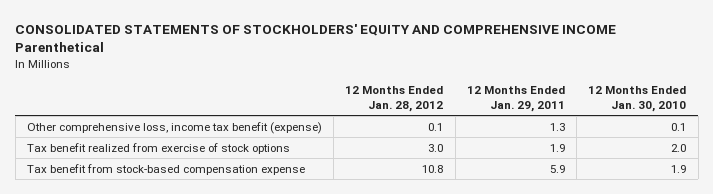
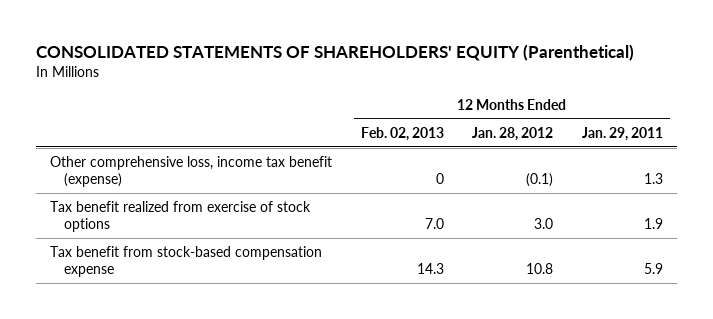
- CONSOLIDATED STATEMENTS OF STOCKHOLDERS' EQUITY AND COMPREHENSIVE INCOME Parenthetical
+ CONSOLIDATED STATEMENTS OF SHAREHOLDERS' EQUITY (Parenthetical)
- | 12 Months Ended Jan. 28, 2012 | 12 Months Ended Jan. 29, 2011 | 12 Months Ended Jan. 30, 2010
+ | 12 Months Ended Feb. 02, 2013 | 12 Months Ended Jan. 28, 2012 | 12 Months Ended Jan. 29, 2011
- Other comprehensive loss, income tax benefit (expense) | 0.1 | 1.3 | 0.1
+ Other comprehensive loss, income tax benefit (expense) | 0 | (0.1) | 1.3

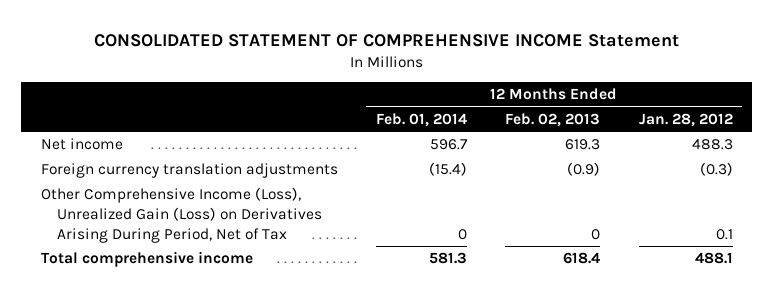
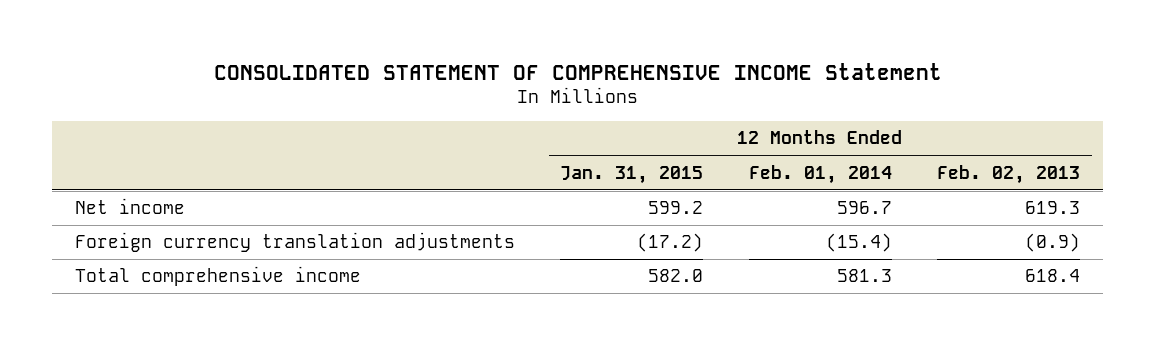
- | 12 Months Ended Feb. 01, 2014 | 12 Months Ended Feb. 02, 2013 | 12 Months Ended Jan. 28, 2012
+ | 12 Months Ended Jan. 31, 2015 | 12 Months Ended Feb. 01, 2014 | 12 Months Ended Feb. 02, 2013
- Other Comprehensive Income (Loss), Unrealized Gain (Loss) on Derivatives Arising During Period, Net of Tax | 0 | 0 | 0.1

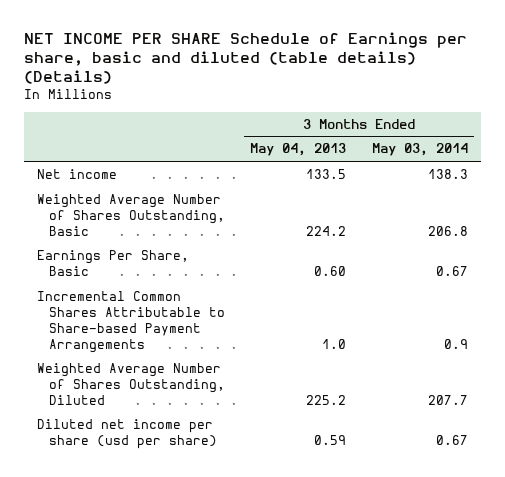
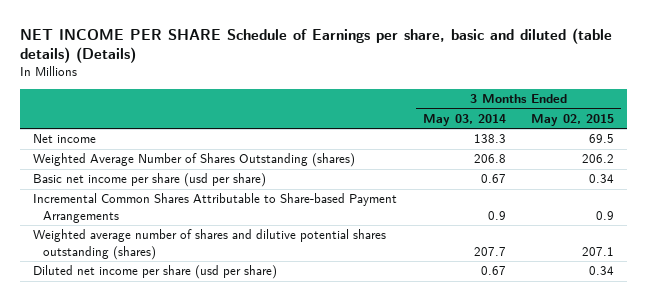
- | 3 Months Ended May 04, 2013 | 3 Months Ended May 03, 2014
+ | 3 Months Ended May 03, 2014 | 3 Months Ended May 02, 2015
- Weighted Average Number of Shares Outstanding, Basic | 224.2 | 206.8
- Earnings Per Share, Basic | 0.60 | 0.67
+ Weighted Average Number of Shares Outstanding (shares) | 206.8 | 206.2
+ Basic net income per share (usd per share) | 0.67 | 0.34
- Weighted Average Number of Shares Outstanding, Diluted | 225.2 | 207.7
+ Weighted average number of shares and dilutive potential shares outstanding (shares) | 207.7 | 207.1

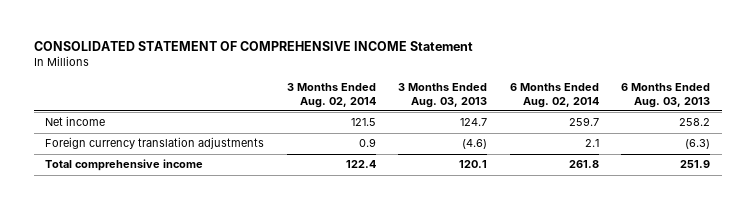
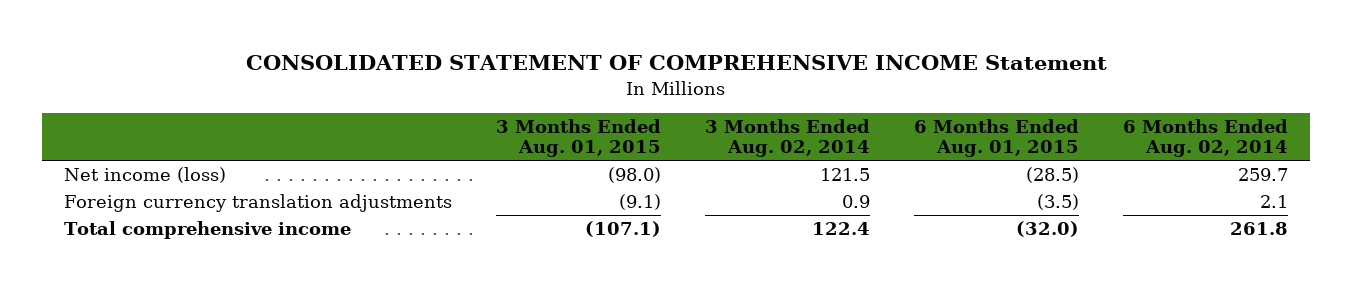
- | 3 Months Ended Aug. 02, 2014 | 3 Months Ended Aug. 03, 2013 | 6 Months Ended Aug. 02, 2014 | 6 Months Ended Aug. 03, 2013
+ | 3 Months Ended Aug. 01, 2015 | 3 Months Ended Aug. 02, 2014 | 6 Months Ended Aug. 01, 2015 | 6 Months Ended Aug. 02, 2014
- Net income | 121.5 | 124.7 | 259.7 | 258.2
+ Net income (loss) | (98.0) | 121.5 | (28.5) | 259.7

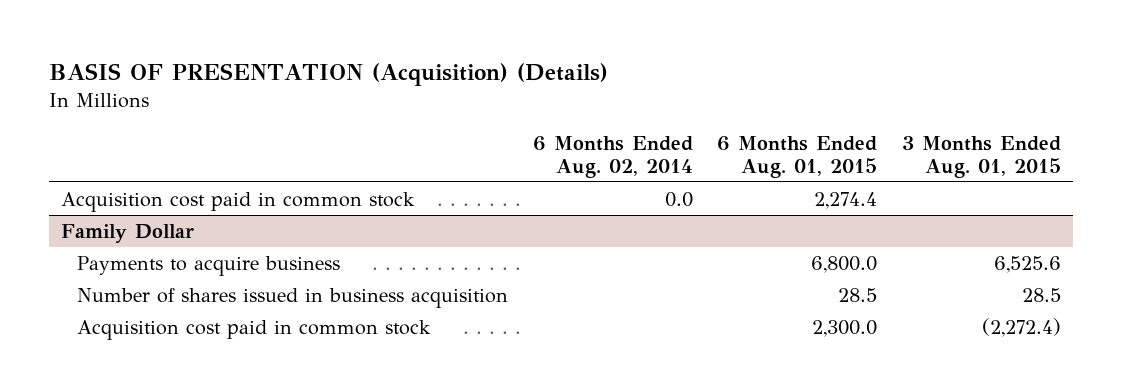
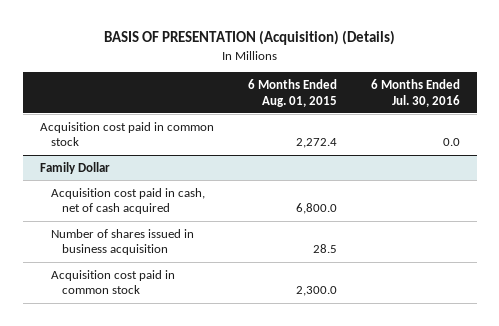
- | 6 Months Ended Aug. 02, 2014 | 6 Months Ended Aug. 01, 2015 | 3 Months Ended Aug. 01, 2015
+ | 6 Months Ended Aug. 01, 2015 | 6 Months Ended Jul. 30, 2016
- Acquisition cost paid in common stock | 0.0 | 2,274.4 |
+ Acquisition cost paid in common stock | 2,272.4 | 0.0
@ Family Dollar
- Payments to acquire business | | 6,800.0 | 6,525.6
+ Acquisition cost paid in cash, net of cash acquired | 6,800.0 |

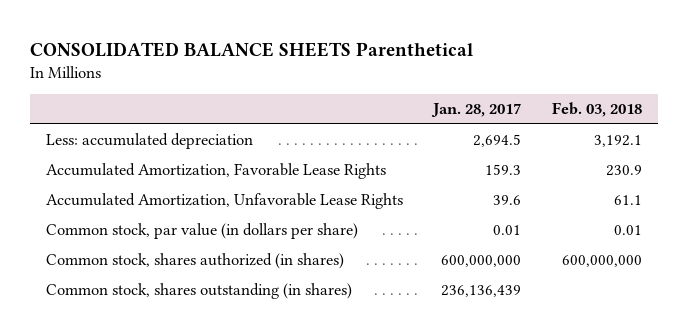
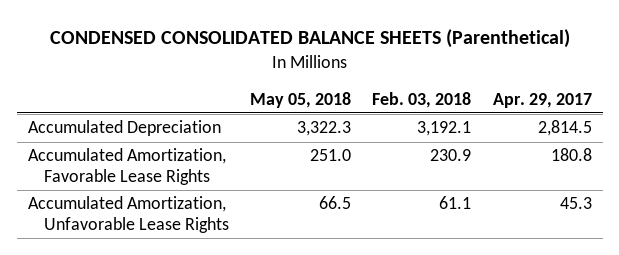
- CONSOLIDATED BALANCE SHEETS Parenthetical
+ CONDENSED CONSOLIDATED BALANCE SHEETS (Parenthetical)
- | Jan. 28, 2017 | Feb. 03, 2018
+ | May 05, 2018 | Feb. 03, 2018 | Apr. 29, 2017
- Less: accumulated depreciation | 2,694.5 | 3,192.1
+ Accumulated Depreciation | 3,322.3 | 3,192.1 | 2,814.5
- Common stock, par value (in dollars per share) | 0.01 | 0.01
- Common stock, shares authorized (in shares) | 600,000,000 | 600,000,000
- Common stock, shares outstanding (in shares) | 236,136,439 |

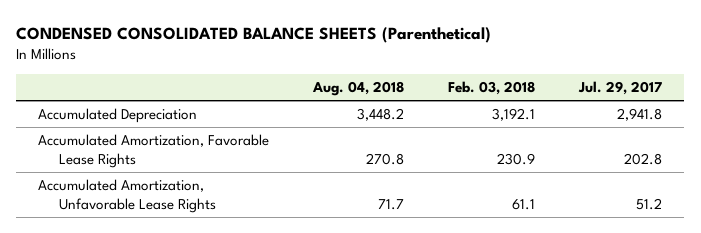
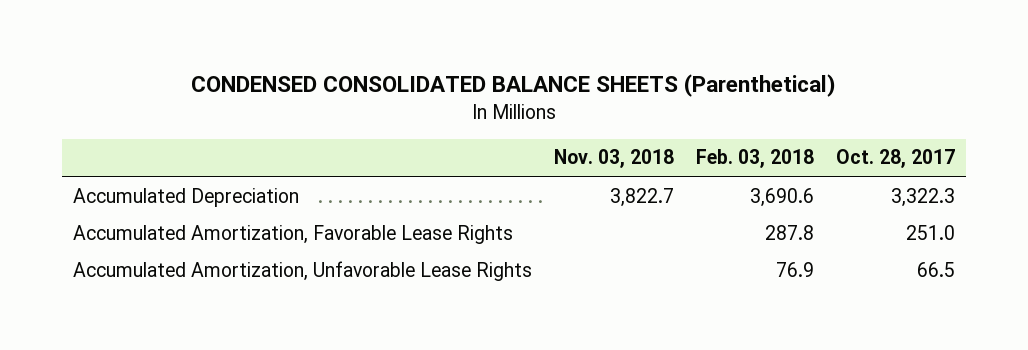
- | Aug. 04, 2018 | Feb. 03, 2018 | Jul. 29, 2017
+ | Nov. 03, 2018 | Feb. 03, 2018 | Oct. 28, 2017
- Accumulated Depreciation | 3,448.2 | 3,192.1 | 2,941.8
- Accumulated Amortization, Favorable Lease Rights | 270.8 | 230.9 | 202.8
- Accumulated Amortization, Unfavorable Lease Rights | 71.7 | 61.1 | 51.2
+ Accumulated Depreciation | 3,822.7 | 3,690.6 | 3,322.3
+ Accumulated Amortization, Favorable Lease Rights | | 287.8 | 251.0
+ Accumulated Amortization, Unfavorable Lease Rights | | 76.9 | 66.5

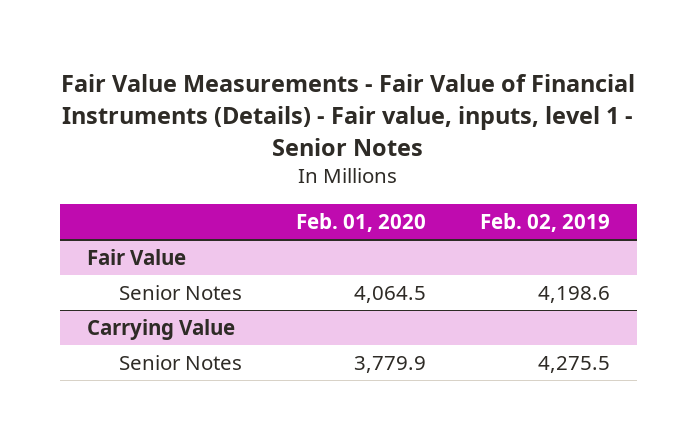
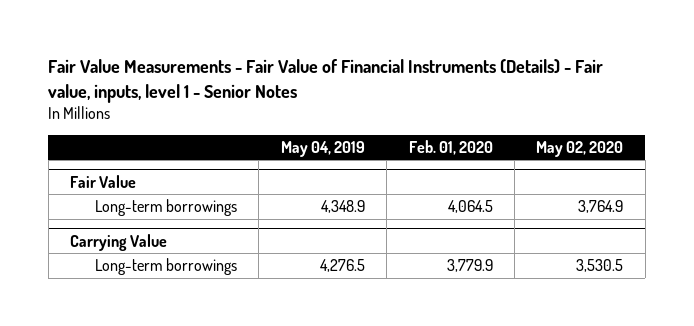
- | Feb. 01, 2020 | Feb. 02, 2019
+ | May 04, 2019 | Feb. 01, 2020 | May 02, 2020
@ Fair Value
- Senior Notes | 4,064.5 | 4,198.6
+ Long-term borrowings | 4,348.9 | 4,064.5 | 3,764.9
@ Carrying Value
- Senior Notes | 3,779.9 | 4,275.5
+ Long-term borrowings | 4,276.5 | 3,779.9 | 3,530.5

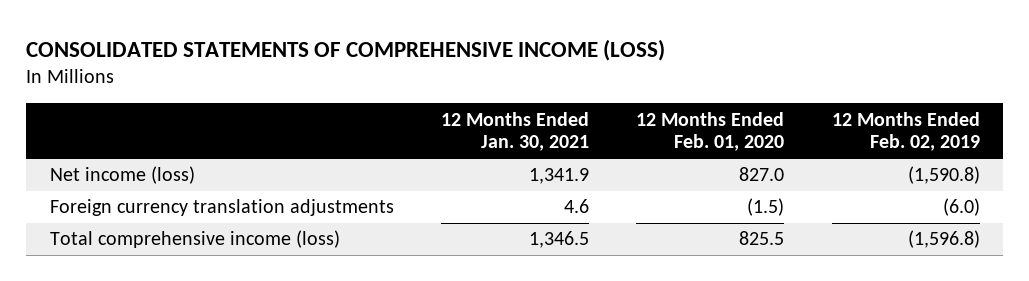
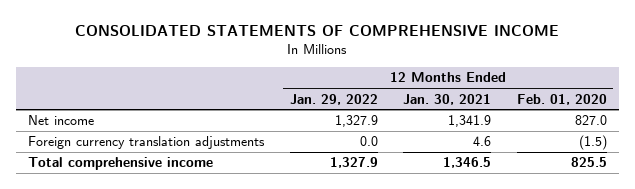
- CONSOLIDATED STATEMENTS OF COMPREHENSIVE INCOME (LOSS)
+ CONSOLIDATED STATEMENTS OF COMPREHENSIVE INCOME
- | 12 Months Ended Jan. 30, 2021 | 12 Months Ended Feb. 01, 2020 | 12 Months Ended Feb. 02, 2019
+ | 12 Months Ended Jan. 29, 2022 | 12 Months Ended Jan. 30, 2021 | 12 Months Ended Feb. 01, 2020
- Net income (loss) | 1,341.9 | 827.0 | (1,590.8)
+ Net income | 1,327.9 | 1,341.9 | 827.0
- Total comprehensive income (loss) | 1,346.5 | 825.5 | (1,596.8)
+ Total comprehensive income | 1,327.9 | 1,346.5 | 825.5

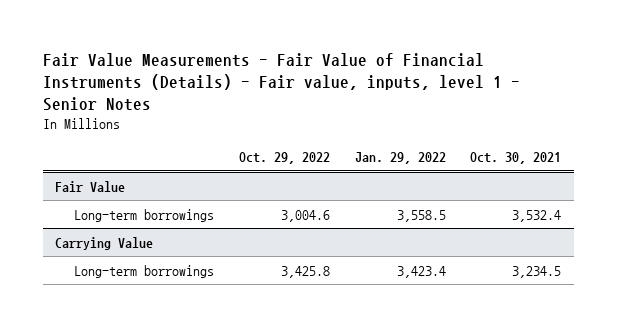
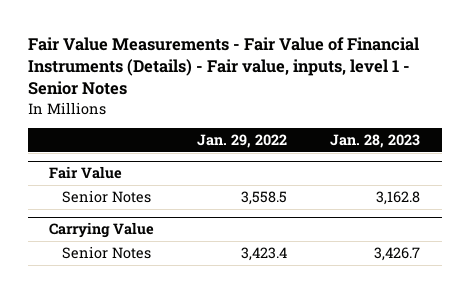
- | Oct. 29, 2022 | Jan. 29, 2022 | Oct. 30, 2021
+ | Jan. 29, 2022 | Jan. 28, 2023
@ Fair Value
- Long-term borrowings | 3,004.6 | 3,558.5 | 3,532.4
+ Senior Notes | 3,558.5 | 3,162.8
@ Carrying Value
- Long-term borrowings | 3,425.8 | 3,423.4 | 3,234.5
+ Senior Notes | 3,423.4 | 3,426.7

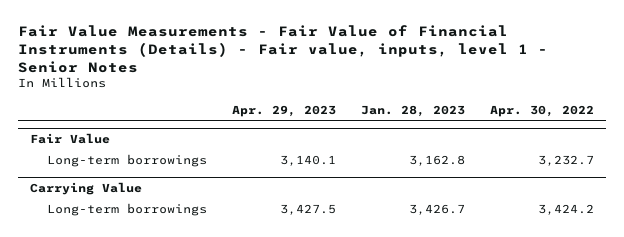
- | Jan. 29, 2022 | Jan. 28, 2023
+ | Apr. 29, 2023 | Jan. 28, 2023 | Apr. 30, 2022
@ Fair Value
- Senior Notes | 3,558.5 | 3,162.8
+ Long-term borrowings | 3,140.1 | 3,162.8 | 3,232.7
@ Carrying Value
- Senior Notes | 3,423.4 | 3,426.7
+ Long-term borrowings | 3,427.5 | 3,426.7 | 3,424.2

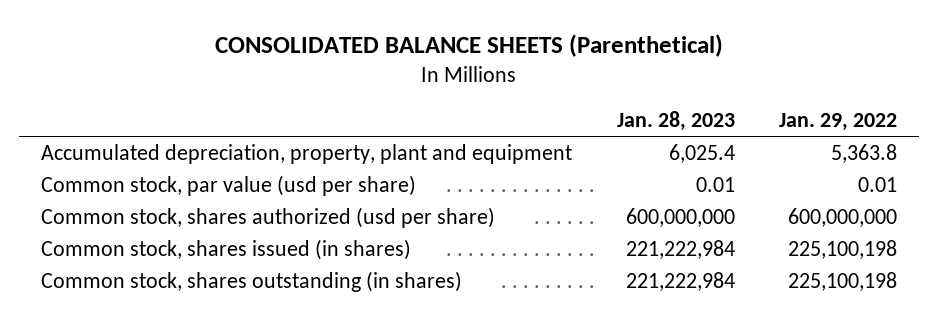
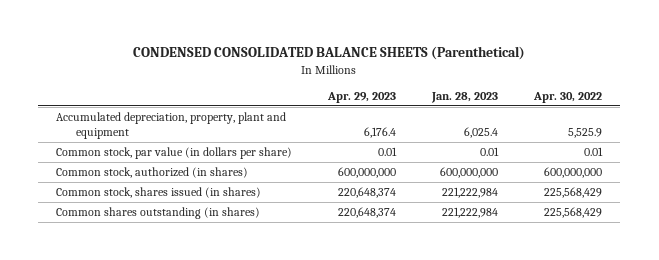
- CONSOLIDATED BALANCE SHEETS (Parenthetical)
+ CONDENSED CONSOLIDATED BALANCE SHEETS (Parenthetical)
- | Jan. 28, 2023 | Jan. 29, 2022
+ | Apr. 29, 2023 | Jan. 28, 2023 | Apr. 30, 2022
- Common stock, par value (usd per share) | 0.01 | 0.01
- Common stock, shares authorized (usd per share) | 600,000,000 | 600,000,000
+ Common stock, par value (in dollars per share) | 0.01 | 0.01 | 0.01
+ Common stock, authorized (in shares) | 600,000,000 | 600,000,000 | 600,000,000
- Common stock, shares outstanding (in shares) | 221,222,984 | 225,100,198
+ Common shares outstanding (in shares) | 220,648,374 | 221,222,984 | 225,568,429

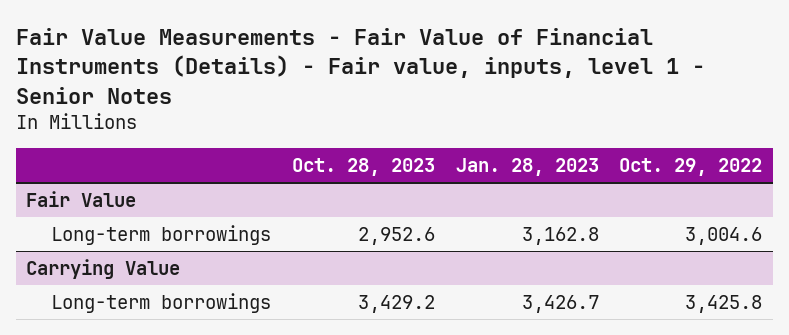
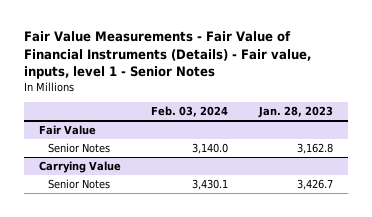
- | Oct. 28, 2023 | Jan. 28, 2023 | Oct. 29, 2022
+ | Feb. 03, 2024 | Jan. 28, 2023
@ Fair Value
- Long-term borrowings | 2,952.6 | 3,162.8 | 3,004.6
+ Senior Notes | 3,140.0 | 3,162.8
@ Carrying Value
- Long-term borrowings | 3,429.2 | 3,426.7 | 3,425.8
+ Senior Notes | 3,430.1 | 3,426.7

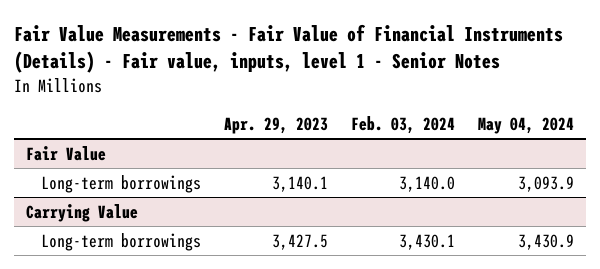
- | Feb. 03, 2024 | Jan. 28, 2023
+ | Apr. 29, 2023 | Feb. 03, 2024 | May 04, 2024
@ Fair Value
- Senior Notes | 3,140.0 | 3,162.8
+ Long-term borrowings | 3,140.1 | 3,140.0 | 3,093.9
@ Carrying Value
- Senior Notes | 3,430.1 | 3,426.7
+ Long-term borrowings | 3,427.5 | 3,430.1 | 3,430.9

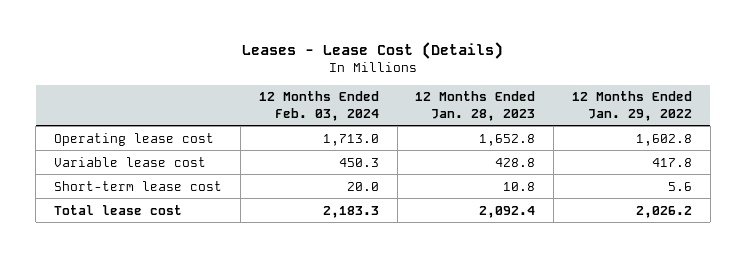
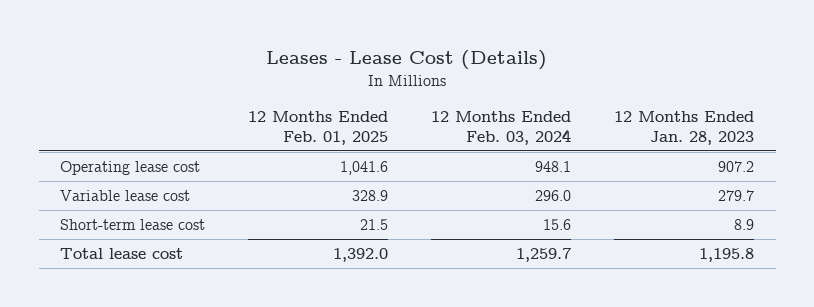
- | 12 Months Ended Feb. 03, 2024 | 12 Months Ended Jan. 28, 2023 | 12 Months Ended Jan. 29, 2022
+ | 12 Months Ended Feb. 01, 2025 | 12 Months Ended Feb. 03, 2024 | 12 Months Ended Jan. 28, 2023
- Operating lease cost | 1,713.0 | 1,652.8 | 1,602.8
- Variable lease cost | 450.3 | 428.8 | 417.8
- Short-term lease cost | 20.0 | 10.8 | 5.6
- Total lease cost | 2,183.3 | 2,092.4 | 2,026.2
+ Operating lease cost | 1,041.6 | 948.1 | 907.2
+ Variable lease cost | 328.9 | 296.0 | 279.7
+ Short-term lease cost | 21.5 | 15.6 | 8.9
+ Total lease cost | 1,392.0 | 1,259.7 | 1,195.8

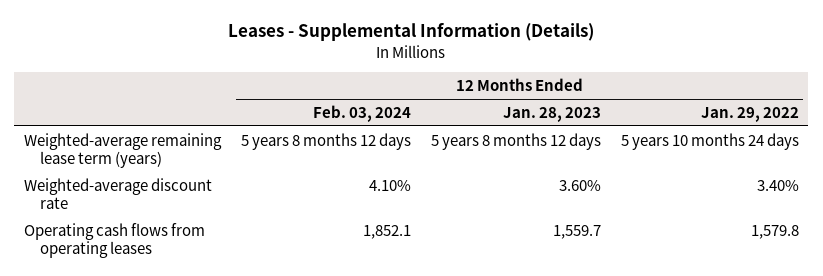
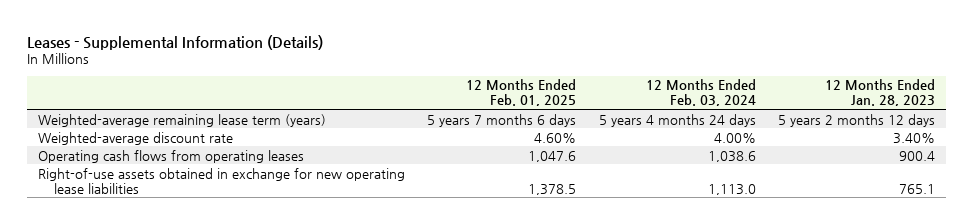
- | 12 Months Ended Feb. 03, 2024 | 12 Months Ended Jan. 28, 2023 | 12 Months Ended Jan. 29, 2022
+ | 12 Months Ended Feb. 01, 2025 | 12 Months Ended Feb. 03, 2024 | 12 Months Ended Jan. 28, 2023
- Weighted-average remaining lease term (years) | 5 years 8 months 12 days | 5 years 8 months 12 days | 5 years 10 months 24 days
- Weighted-average discount rate | 4.10% | 3.60% | 3.40%
- Operating cash flows from operating leases | 1,852.1 | 1,559.7 | 1,579.8
+ Weighted-average remaining lease term (years) | 5 years 7 months 6 days | 5 years 4 months 24 days | 5 years 2 months 12 days
+ Weighted-average discount rate | 4.60% | 4.00% | 3.40%
+ Operating cash flows from operating leases | 1,047.6 | 1,038.6 | 900.4
+ Right-of-use assets obtained in exchange for new operating lease liabilities | 1,378.5 | 1,113.0 | 765.1

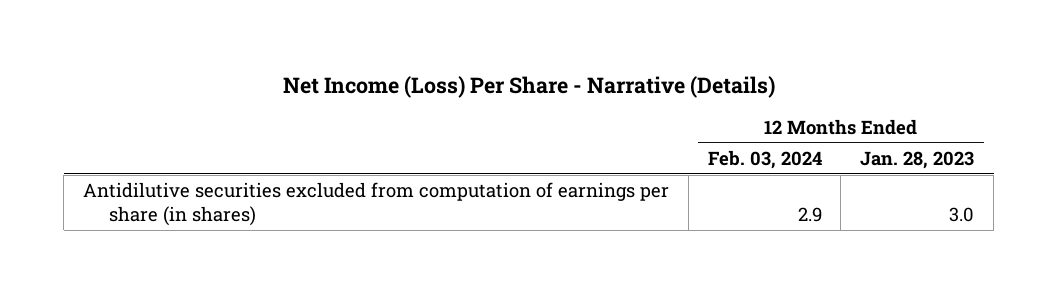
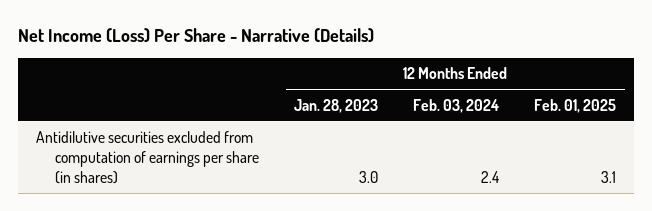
- | 12 Months Ended Feb. 03, 2024 | 12 Months Ended Jan. 28, 2023
+ | 12 Months Ended Jan. 28, 2023 | 12 Months Ended Feb. 03, 2024 | 12 Months Ended Feb. 01, 2025
- Antidilutive securities excluded from computation of earnings per share (in shares) | 2.9 | 3.0
+ Antidilutive securities excluded from computation of earnings per share (in shares) | 3.0 | 2.4 | 3.1

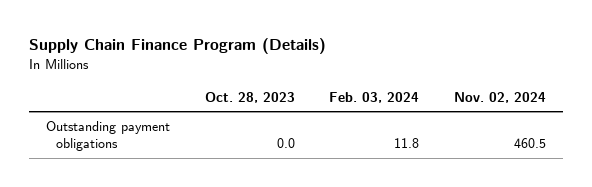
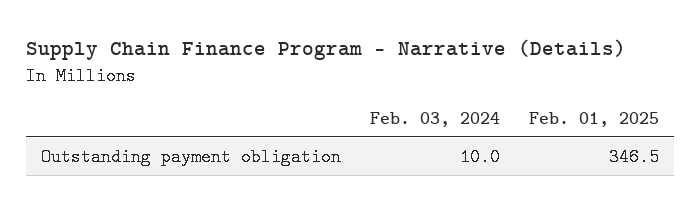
- Supply Chain Finance Program (Details)
+ Supply Chain Finance Program - Narrative (Details)
- | Oct. 28, 2023 | Feb. 03, 2024 | Nov. 02, 2024
+ | Feb. 03, 2024 | Feb. 01, 2025
- Outstanding payment obligations | 0.0 | 11.8 | 460.5
+ Outstanding payment obligation | 10.0 | 346.5

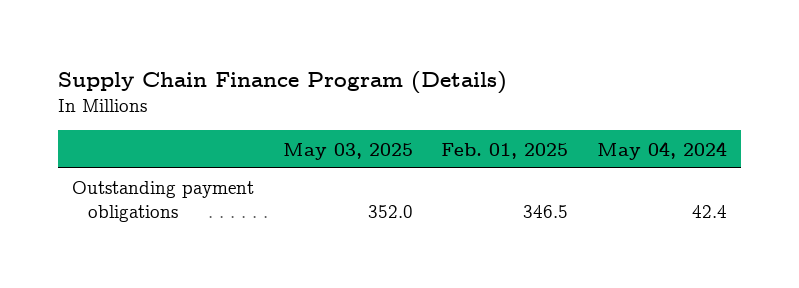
- Supply Chain Finance Program - Narrative (Details)
+ Supply Chain Finance Program (Details)
- | Feb. 03, 2024 | Feb. 01, 2025
+ | May 03, 2025 | Feb. 01, 2025 | May 04, 2024
- Outstanding payment obligation | 10.0 | 346.5
+ Outstanding payment obligations | 352.0 | 346.5 | 42.4

